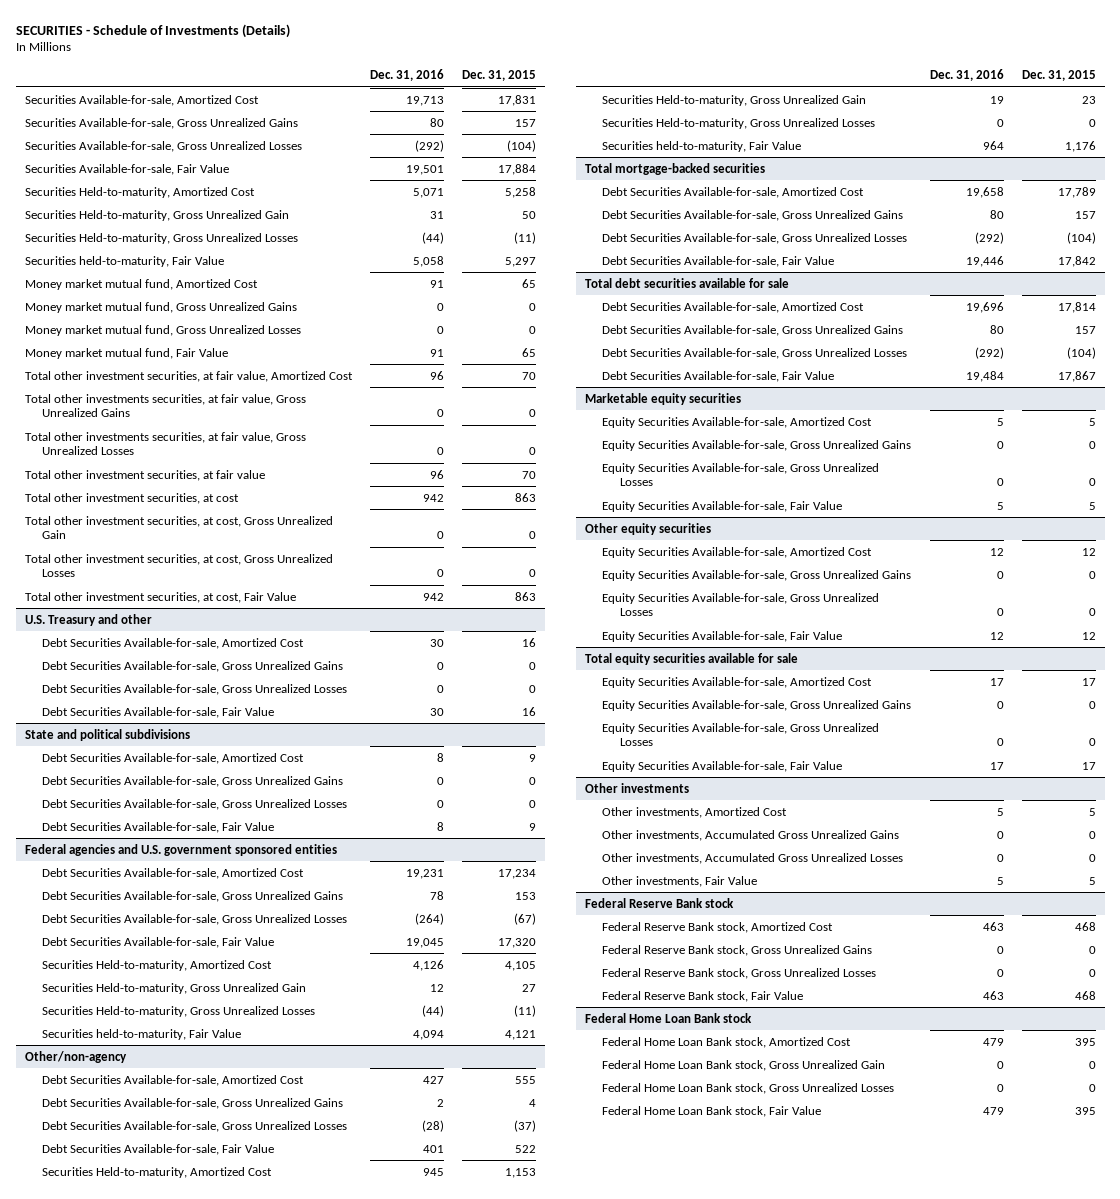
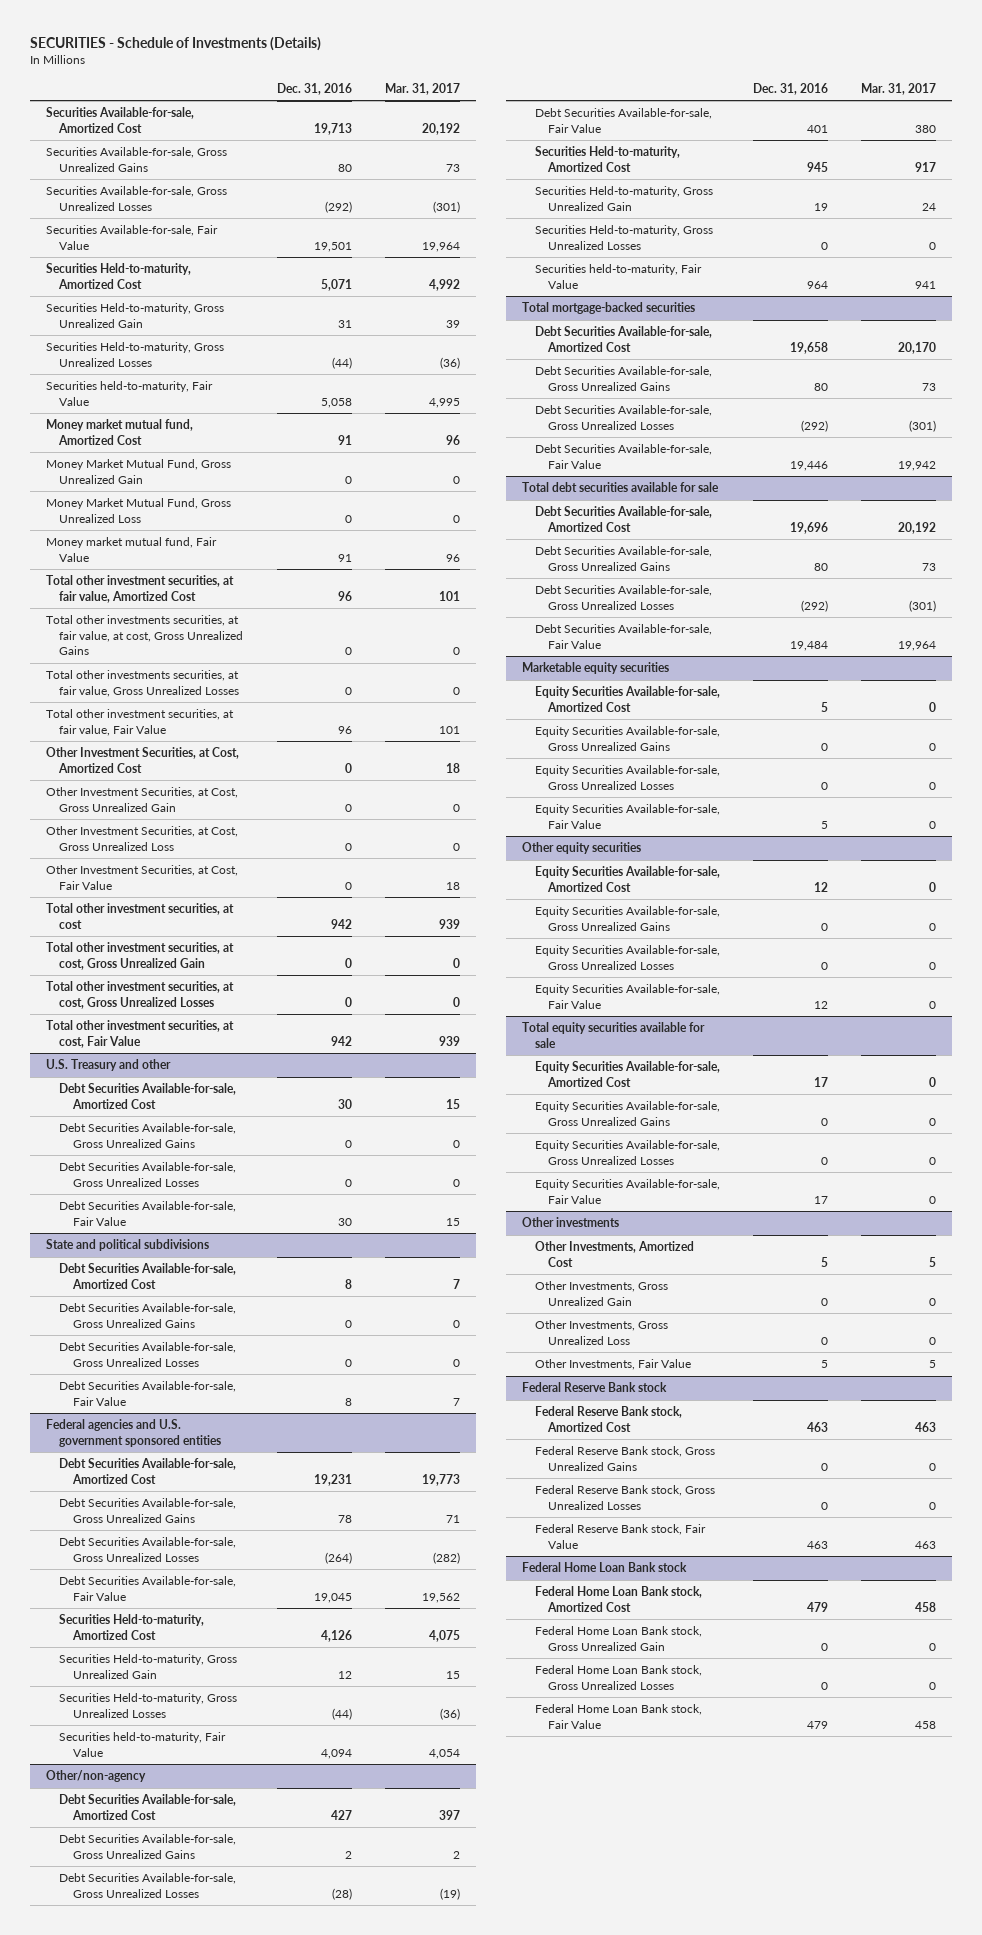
- | Dec. 31, 2016 | Dec. 31, 2015
+ | Dec. 31, 2016 | Mar. 31, 2017
- Money market mutual fund, Gross Unrealized Gains | 0 | 0
- Money market mutual fund, Gross Unrealized Losses | 0 | 0
+ Money Market Mutual Fund, Gross Unrealized Gain | 0 | 0
+ Money Market Mutual Fund, Gross Unrealized Loss | 0 | 0
- Total other investments securities, at fair value, Gross Unrealized Gains | 0 | 0
+ Total other investments securities, at fair value, at cost, Gross Unrealized Gains | 0 | 0
- Total other investment securities, at fair value | 96 | 70
+ Total other investment securities, at fair value, Fair Value | 96 | 101
+ Other Investment Securities, at Cost, Amortized Cost | 0 | 18
+ Other Investment Securities, at Cost, Gross Unrealized Gain | 0 | 0
+ Other Investment Securities, at Cost, Gross Unrealized Loss | 0 | 0
+ Other Investment Securities, at Cost, Fair Value | 0 | 18
@ Other investments
- Other investments, Amortized Cost | 5 | 5
- Other investments, Accumulated Gross Unrealized Gains | 0 | 0
- Other investments, Accumulated Gross Unrealized Losses | 0 | 0
- Other investments, Fair Value | 5 | 5
+ Other Investments, Amortized Cost | 5 | 5
+ Other Investments, Gross Unrealized Gain | 0 | 0
+ Other Investments, Gross Unrealized Loss | 0 | 0
+ Other Investments, Fair Value | 5 | 5

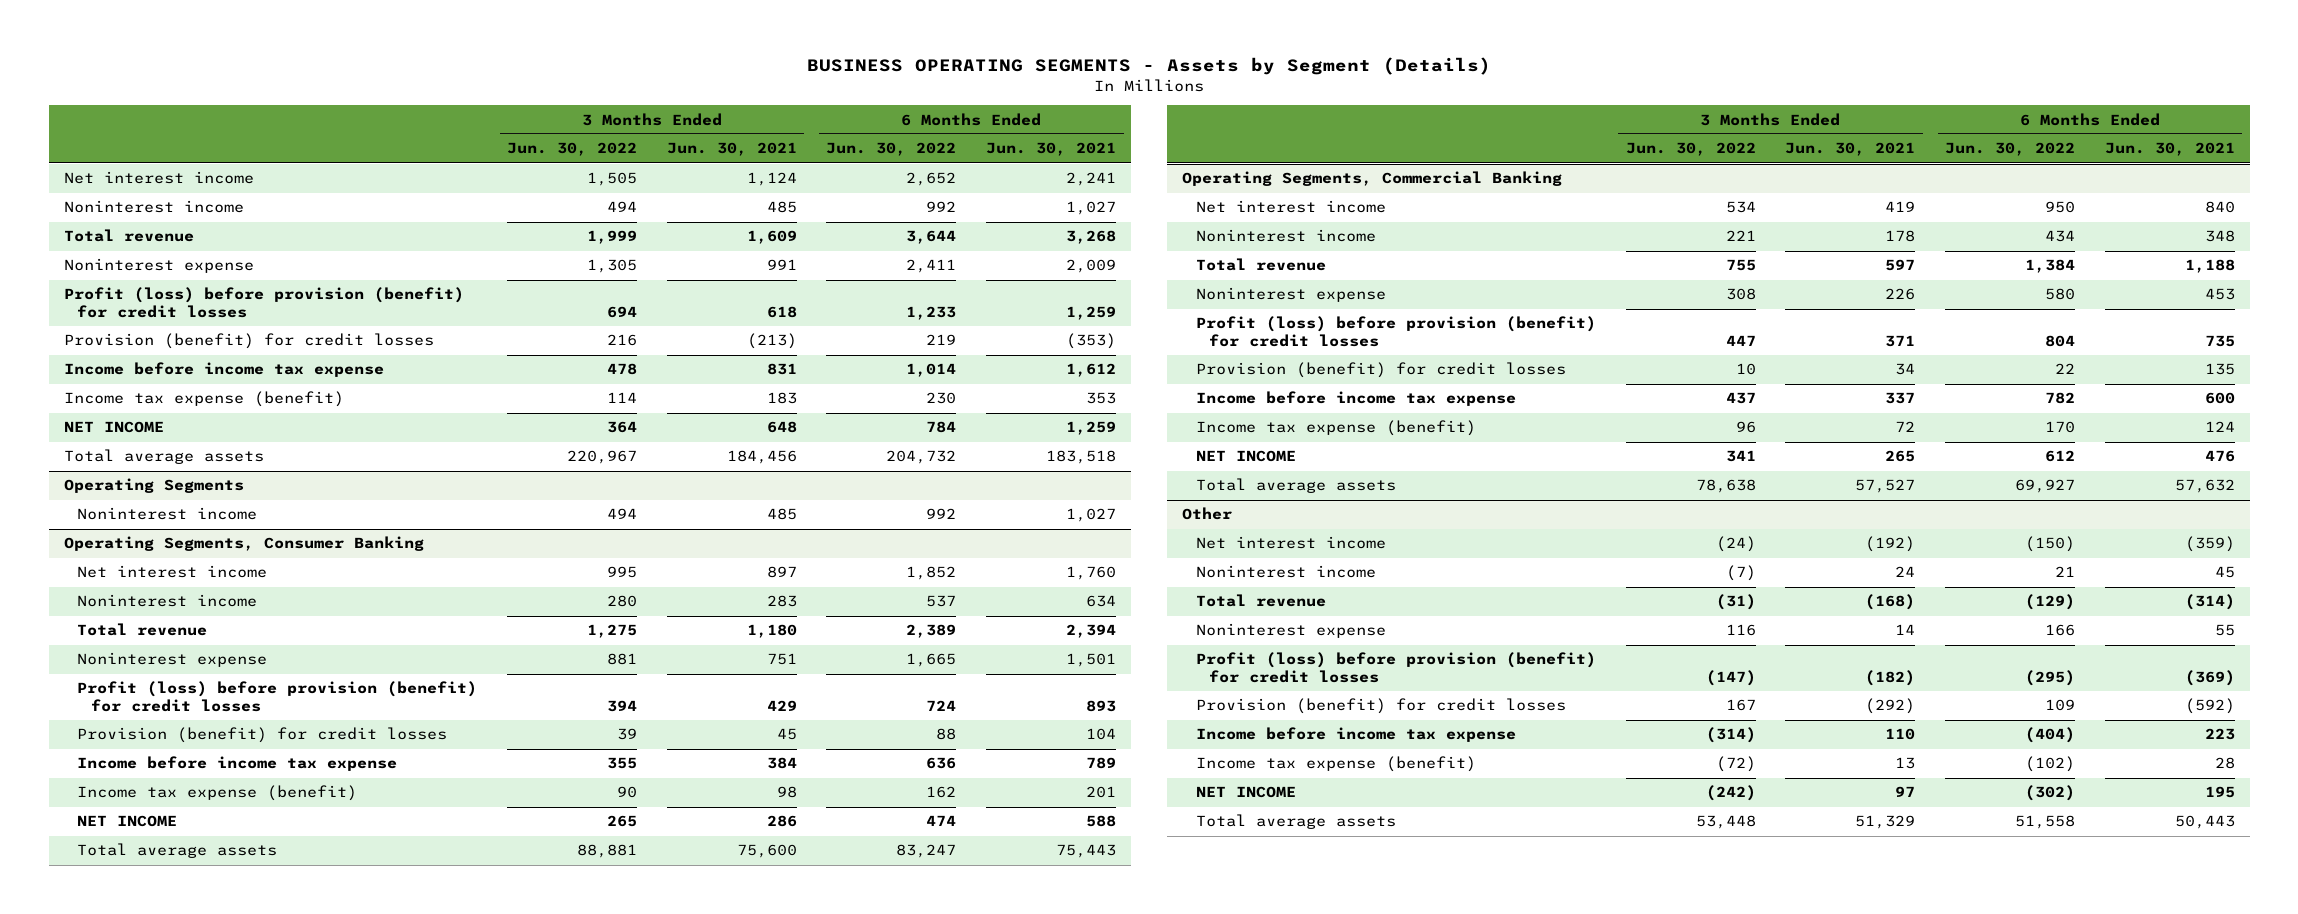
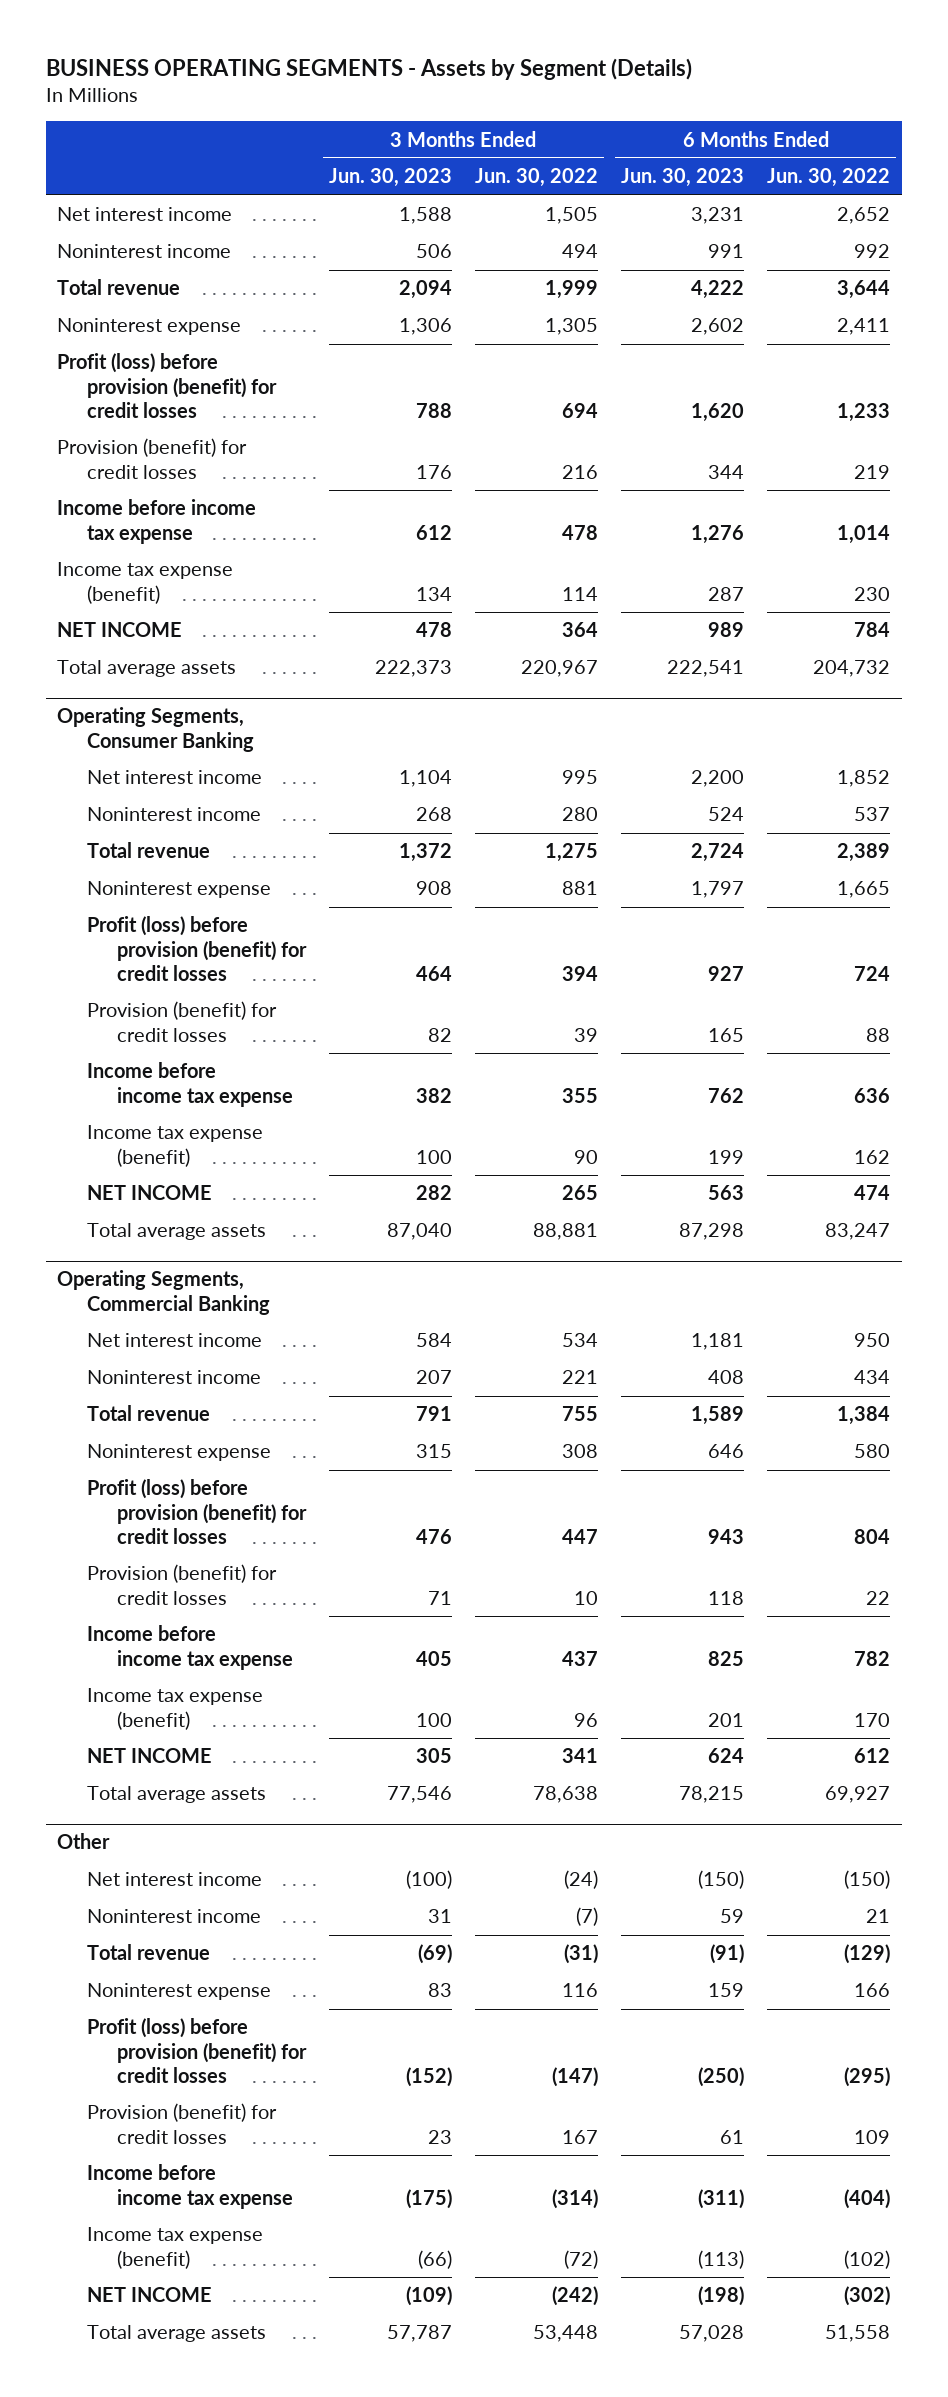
- | 3 Months Ended Jun. 30, 2022 | 3 Months Ended Jun. 30, 2021 | 6 Months Ended Jun. 30, 2022 | 6 Months Ended Jun. 30, 2021
+ | 3 Months Ended Jun. 30, 2023 | 3 Months Ended Jun. 30, 2022 | 6 Months Ended Jun. 30, 2023 | 6 Months Ended Jun. 30, 2022
- Operating Segments
- Noninterest income | 494 | 485 | 992 | 1,027

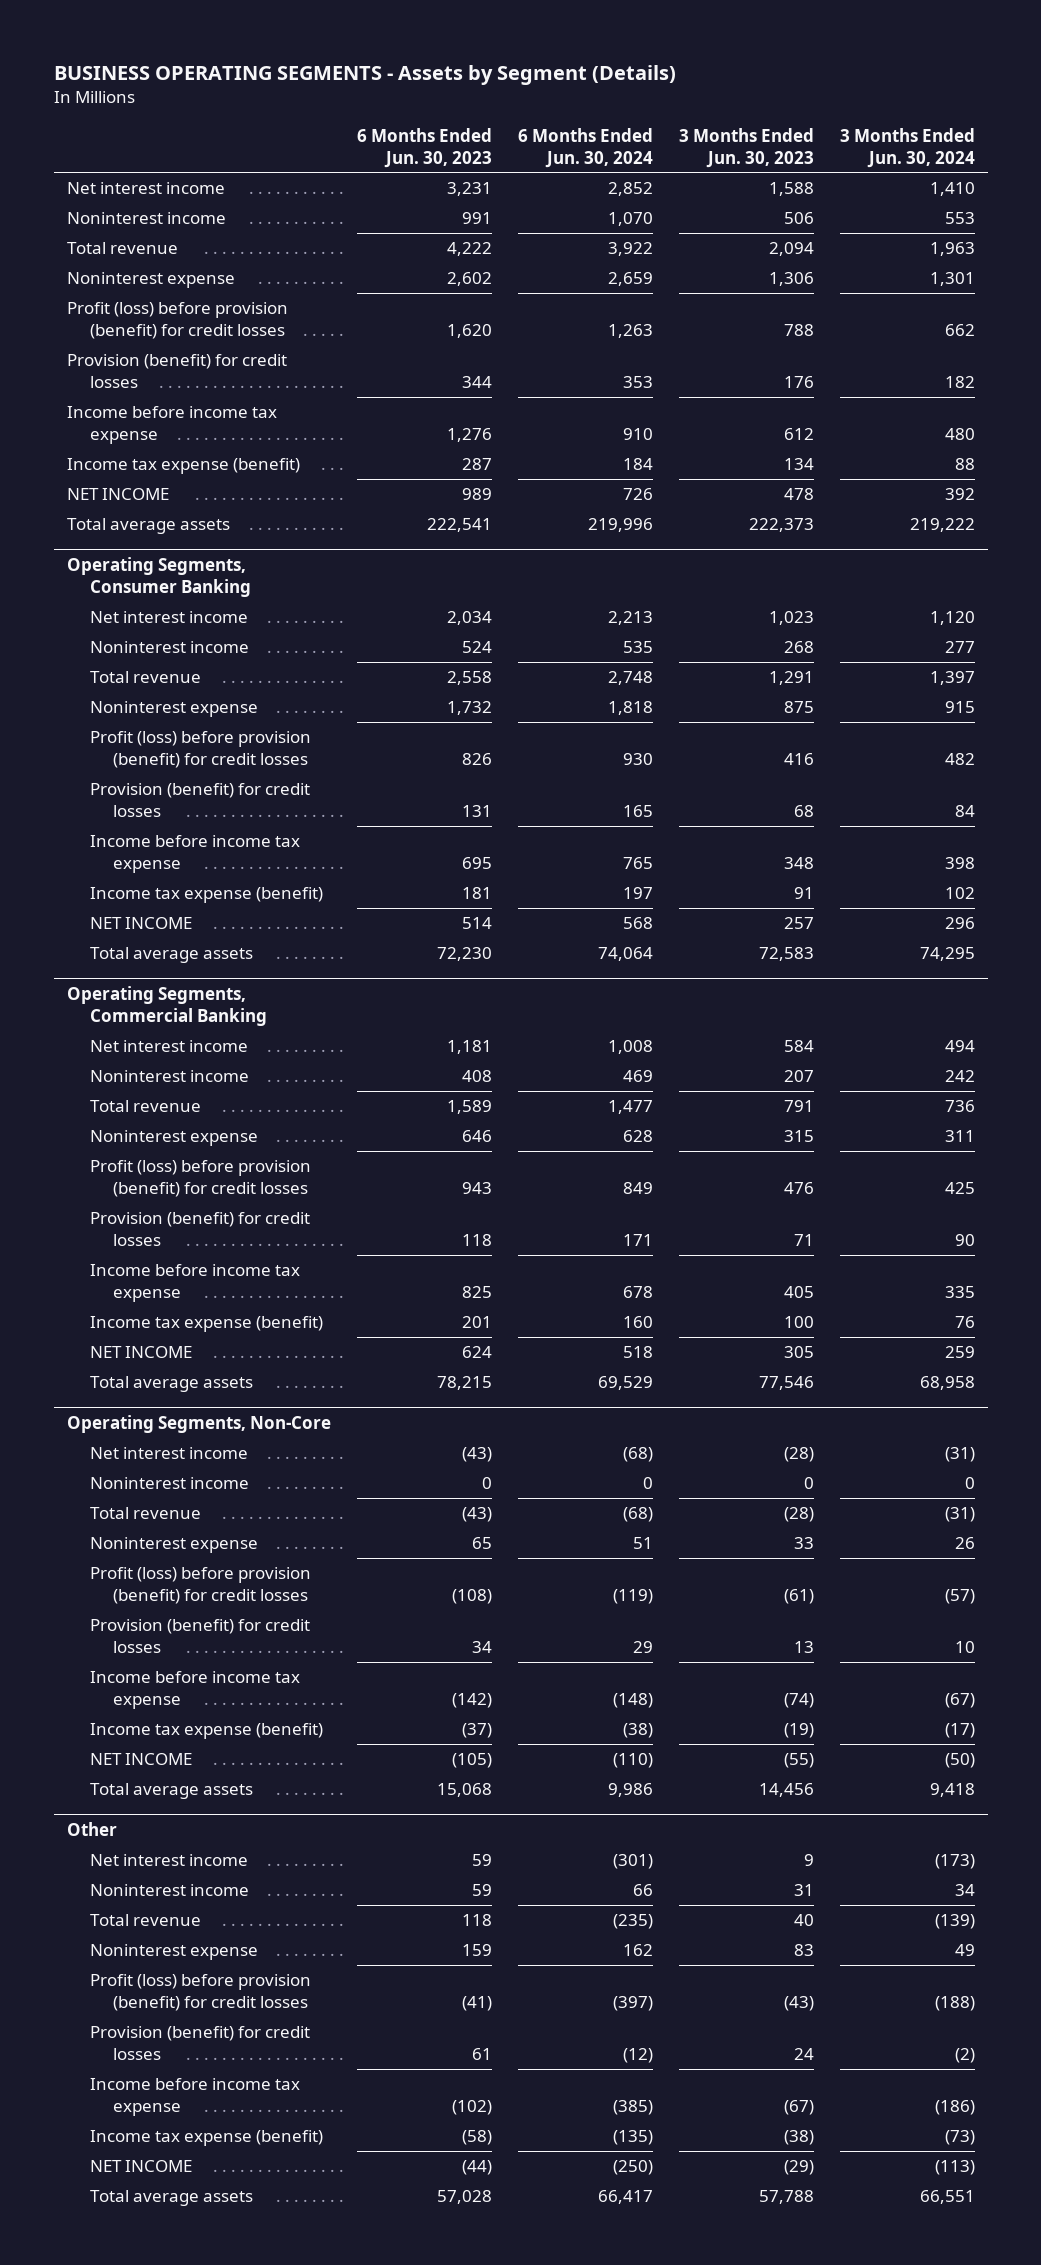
- | 3 Months Ended Jun. 30, 2023 | 3 Months Ended Jun. 30, 2022 | 6 Months Ended Jun. 30, 2023 | 6 Months Ended Jun. 30, 2022
+ | 6 Months Ended Jun. 30, 2023 | 6 Months Ended Jun. 30, 2024 | 3 Months Ended Jun. 30, 2023 | 3 Months Ended Jun. 30, 2024
@ Operating Segments, Consumer Banking
- Net interest income | 1,104 | 995 | 2,200 | 1,852
+ Net interest income | 2,034 | 2,213 | 1,023 | 1,120
- Total revenue | 1,372 | 1,275 | 2,724 | 2,389
- Noninterest expense | 908 | 881 | 1,797 | 1,665
- Profit (loss) before provision (benefit) for credit losses | 464 | 394 | 927 | 724
- Provision (benefit) for credit losses | 82 | 39 | 165 | 88
- Income before income tax expense | 382 | 355 | 762 | 636
- Income tax expense (benefit) | 100 | 90 | 199 | 162
- NET INCOME | 282 | 265 | 563 | 474
- Total average assets | 87,040 | 88,881 | 87,298 | 83,247
+ Total revenue | 2,558 | 2,748 | 1,291 | 1,397
+ Noninterest expense | 1,732 | 1,818 | 875 | 915
+ Profit (loss) before provision (benefit) for credit losses | 826 | 930 | 416 | 482
+ Provision (benefit) for credit losses | 131 | 165 | 68 | 84
+ Income before income tax expense | 695 | 765 | 348 | 398
+ Income tax expense (benefit) | 181 | 197 | 91 | 102
+ NET INCOME | 514 | 568 | 257 | 296
+ Total average assets | 72,230 | 74,064 | 72,583 | 74,295
+ Operating Segments, Non-Core
+ Net interest income | (43) | (68) | (28) | (31)
+ Noninterest income | 0 | 0 | 0 | 0
+ Total revenue | (43) | (68) | (28) | (31)
+ Noninterest expense | 65 | 51 | 33 | 26
+ Profit (loss) before provision (benefit) for credit losses | (108) | (119) | (61) | (57)
+ Provision (benefit) for credit losses | 34 | 29 | 13 | 10
+ Income before income tax expense | (142) | (148) | (74) | (67)
+ Income tax expense (benefit) | (37) | (38) | (19) | (17)
+ NET INCOME | (105) | (110) | (55) | (50)
+ Total average assets | 15,068 | 9,986 | 14,456 | 9,418
@ Other
- Net interest income | (100) | (24) | (150) | (150)
+ Net interest income | 59 | (301) | 9 | (173)
- Total revenue | (69) | (31) | (91) | (129)
+ Total revenue | 118 | (235) | 40 | (139)
- Profit (loss) before provision (benefit) for credit losses | (152) | (147) | (250) | (295)
- Provision (benefit) for credit losses | 23 | 167 | 61 | 109
- Income before income tax expense | (175) | (314) | (311) | (404)
- Income tax expense (benefit) | (66) | (72) | (113) | (102)
- NET INCOME | (109) | (242) | (198) | (302)
- Total average assets | 57,787 | 53,448 | 57,028 | 51,558
+ Profit (loss) before provision (benefit) for credit losses | (41) | (397) | (43) | (188)
+ Provision (benefit) for credit losses | 61 | (12) | 24 | (2)
+ Income before income tax expense | (102) | (385) | (67) | (186)
+ Income tax expense (benefit) | (58) | (135) | (38) | (73)
+ NET INCOME | (44) | (250) | (29) | (113)
+ Total average assets | 57,028 | 66,417 | 57,788 | 66,551

